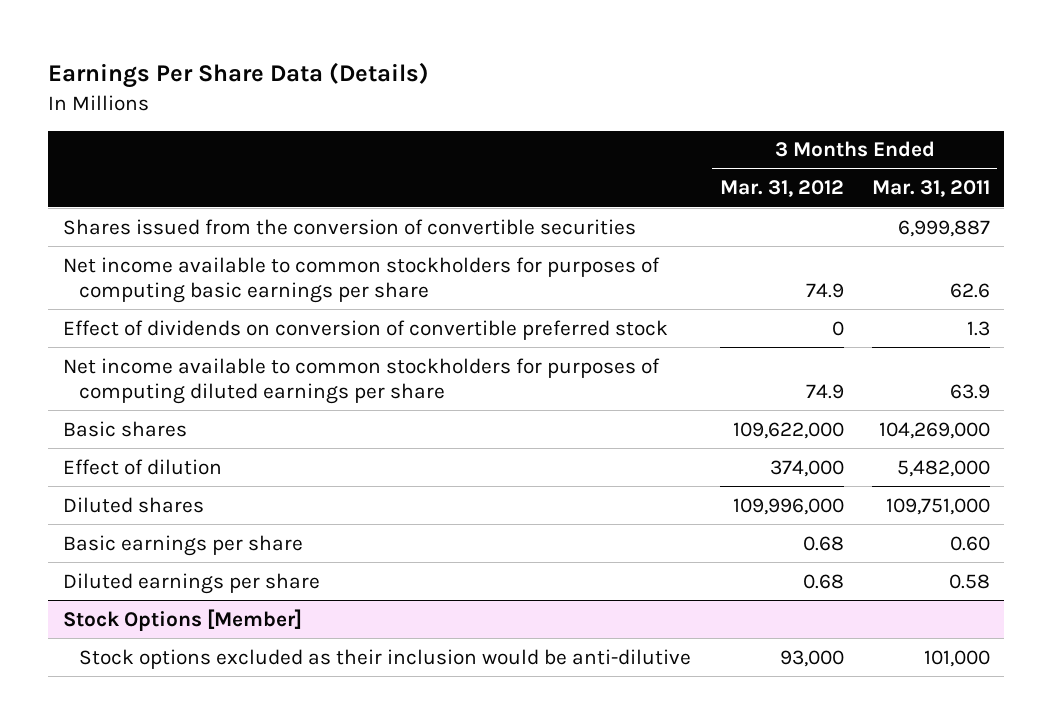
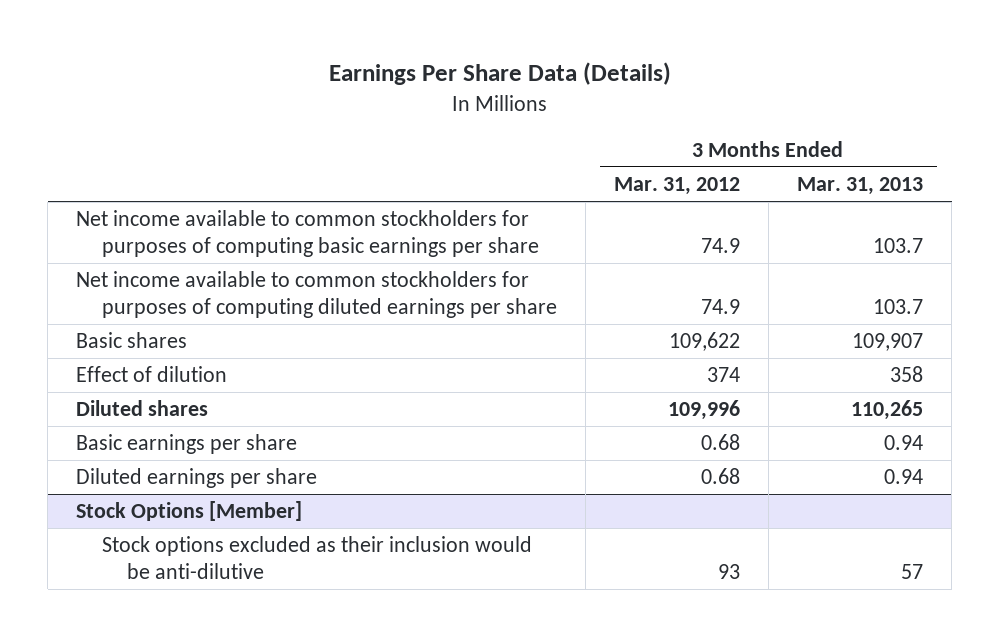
- | 3 Months Ended Mar. 31, 2012 | 3 Months Ended Mar. 31, 2011
+ | 3 Months Ended Mar. 31, 2012 | 3 Months Ended Mar. 31, 2013
- Shares issued from the conversion of convertible securities | | 6,999,887
- Effect of dividends on conversion of convertible preferred stock | 0 | 1.3
- Basic shares | 109,622,000 | 104,269,000
- Effect of dilution | 374,000 | 5,482,000
- Diluted shares | 109,996,000 | 109,751,000
+ Basic shares | 109,622 | 109,907
+ Effect of dilution | 374 | 358
+ Diluted shares | 109,996 | 110,265
@ Stock Options [Member]
- Stock options excluded as their inclusion would be anti-dilutive | 93,000 | 101,000
+ Stock options excluded as their inclusion would be anti-dilutive | 93 | 57

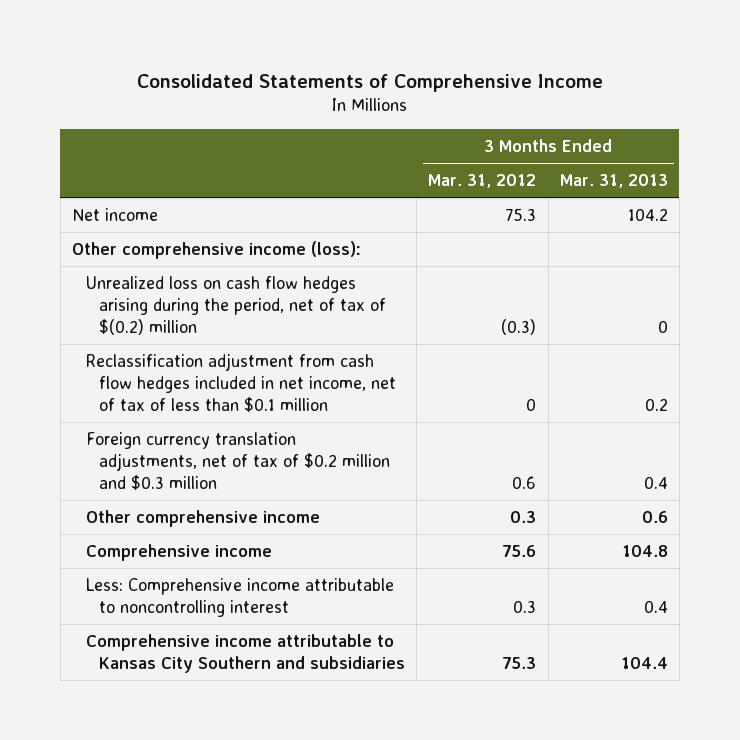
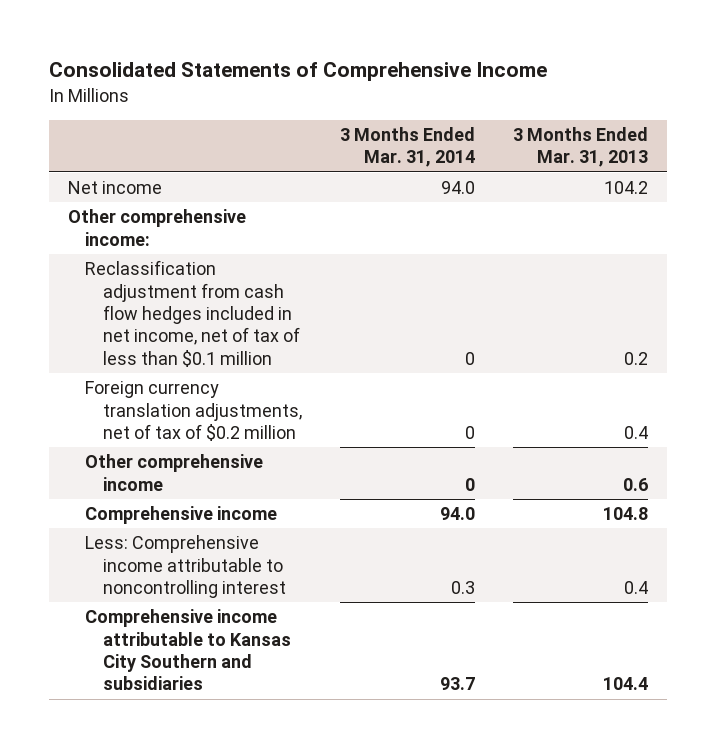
- | 3 Months Ended Mar. 31, 2012 | 3 Months Ended Mar. 31, 2013
+ | 3 Months Ended Mar. 31, 2014 | 3 Months Ended Mar. 31, 2013
- Other comprehensive income (loss):
- Unrealized loss on cash flow hedges arising during the period, net of tax of $(0.2) million | (0.3) | 0
+ Other comprehensive income:
- Foreign currency translation adjustments, net of tax of $0.2 million and $0.3 million | 0.6 | 0.4
+ Foreign currency translation adjustments, net of tax of $0.2 million | 0 | 0.4

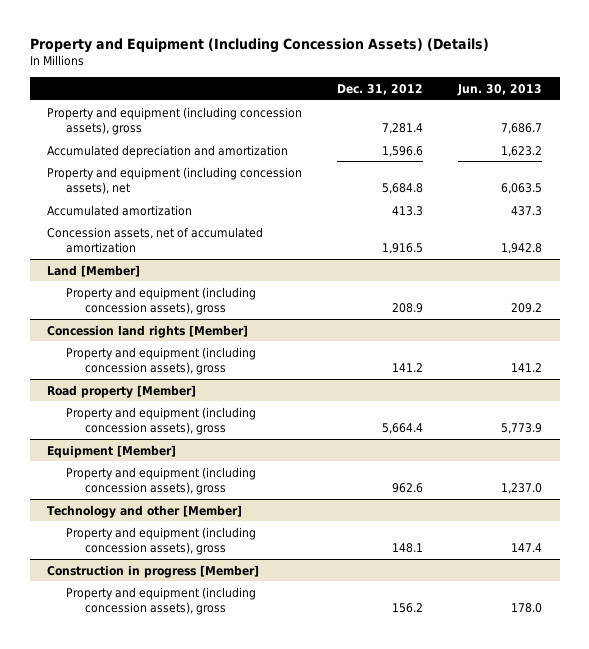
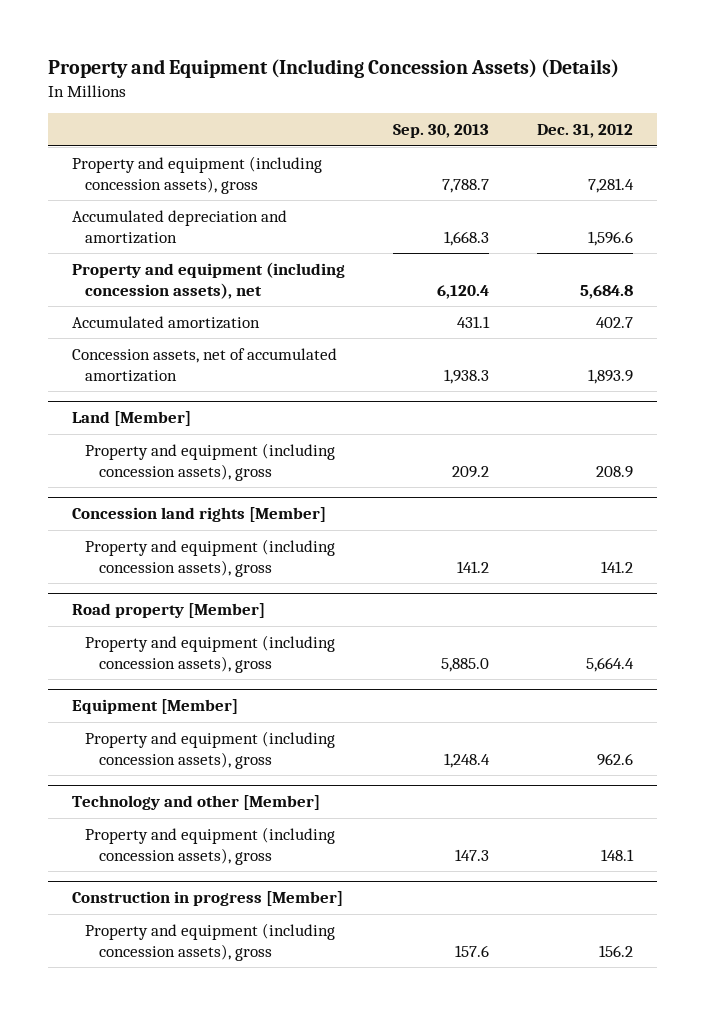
- | Dec. 31, 2012 | Jun. 30, 2013
+ | Sep. 30, 2013 | Dec. 31, 2012
- Accumulated amortization | 413.3 | 437.3
- Concession assets, net of accumulated amortization | 1,916.5 | 1,942.8
+ Accumulated amortization | 431.1 | 402.7
+ Concession assets, net of accumulated amortization | 1,938.3 | 1,893.9

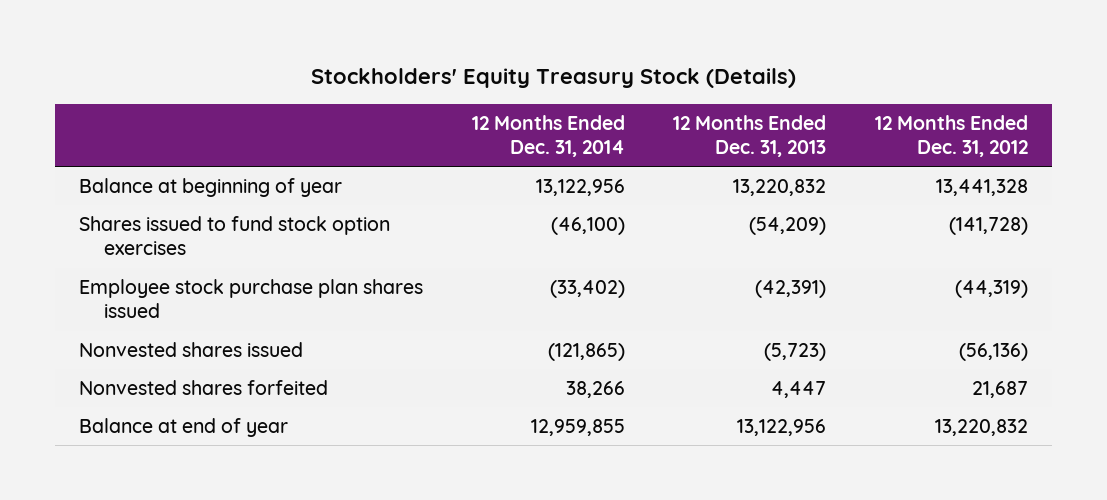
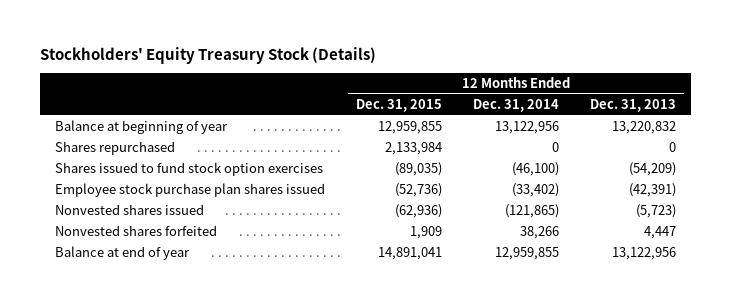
- | 12 Months Ended Dec. 31, 2014 | 12 Months Ended Dec. 31, 2013 | 12 Months Ended Dec. 31, 2012
+ | 12 Months Ended Dec. 31, 2015 | 12 Months Ended Dec. 31, 2014 | 12 Months Ended Dec. 31, 2013
+ Shares repurchased | 2,133,984 | 0 | 0

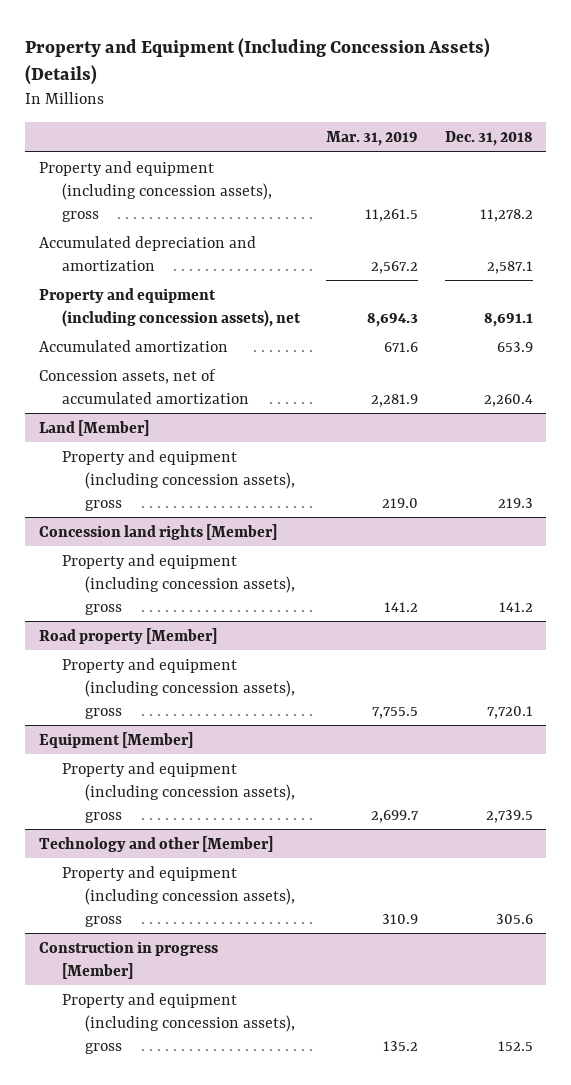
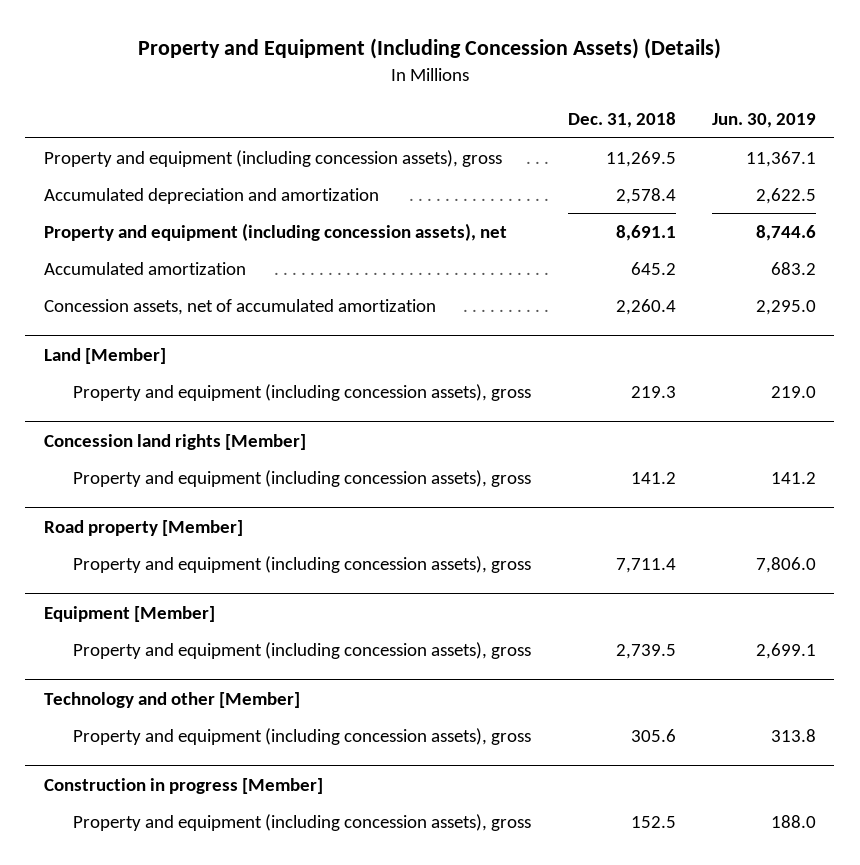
- | Mar. 31, 2019 | Dec. 31, 2018
+ | Dec. 31, 2018 | Jun. 30, 2019
- Property and equipment (including concession assets), gross | 11,261.5 | 11,278.2
- Accumulated depreciation and amortization | 2,567.2 | 2,587.1
+ Property and equipment (including concession assets), gross | 11,269.5 | 11,367.1
+ Accumulated depreciation and amortization | 2,578.4 | 2,622.5
- Accumulated amortization | 671.6 | 653.9
+ Accumulated amortization | 645.2 | 683.2
@ Road property [Member]
- Property and equipment (including concession assets), gross | 7,755.5 | 7,720.1
+ Property and equipment (including concession assets), gross | 7,711.4 | 7,806.0

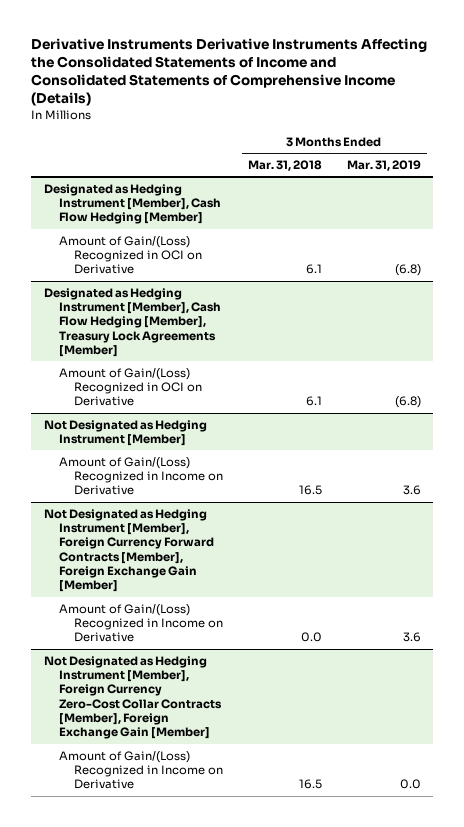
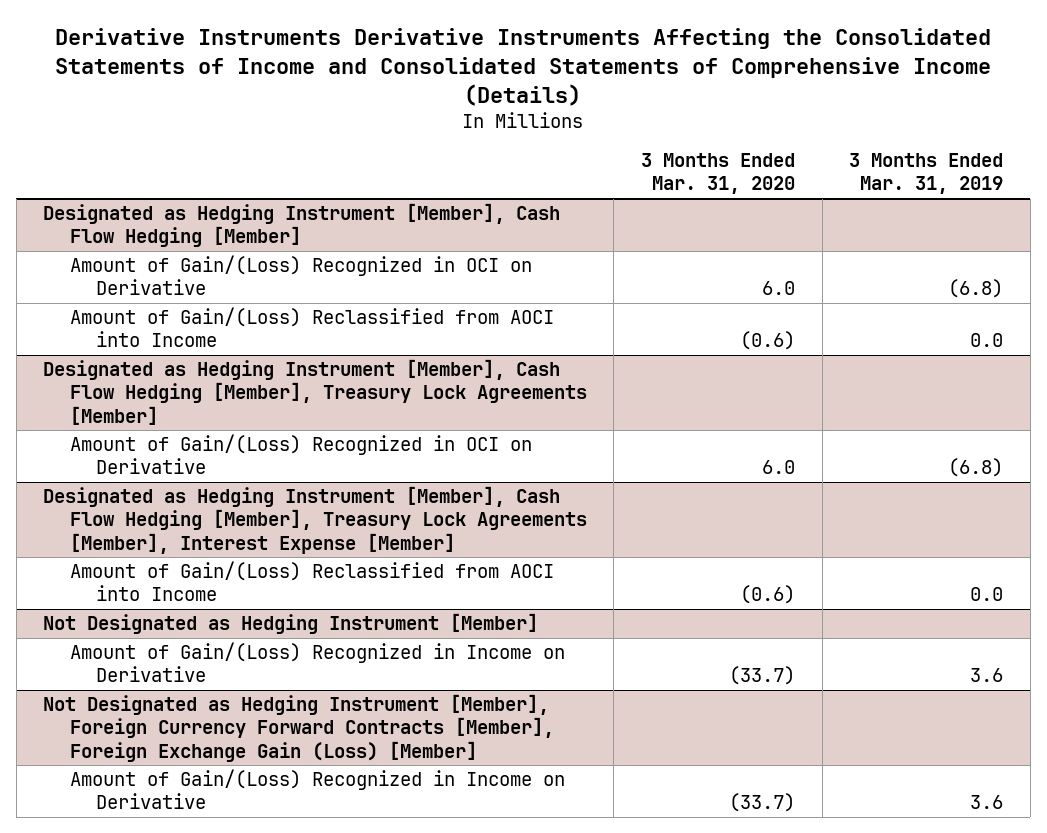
- | 3 Months Ended Mar. 31, 2018 | 3 Months Ended Mar. 31, 2019
+ | 3 Months Ended Mar. 31, 2020 | 3 Months Ended Mar. 31, 2019
@ Designated as Hedging Instrument [Member], Cash Flow Hedging [Member]
+ Amount of Gain/(Loss) Reclassified from AOCI into Income | (0.6) | 0.0
+ Designated as Hedging Instrument [Member], Cash Flow Hedging [Member], Treasury Lock Agreements [Member], Interest Expense [Member]
+ Amount of Gain/(Loss) Reclassified from AOCI into Income | (0.6) | 0.0
- Not Designated as Hedging Instrument [Member], Foreign Currency Forward Contracts [Member], Foreign Exchange Gain [Member]
+ Not Designated as Hedging Instrument [Member], Foreign Currency Forward Contracts [Member], Foreign Exchange Gain (Loss) [Member]
- Not Designated as Hedging Instrument [Member], Foreign Currency Zero-Cost Collar Contracts [Member], Foreign Exchange Gain [Member]
- Amount of Gain/(Loss) Recognized in Income on Derivative | 16.5 | 0.0

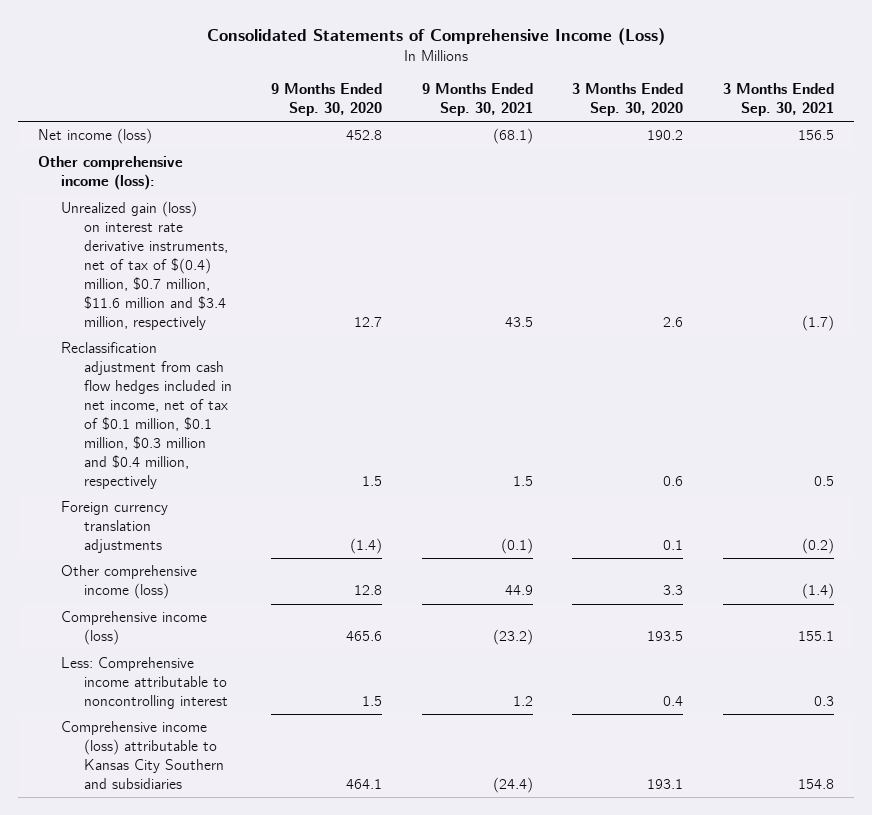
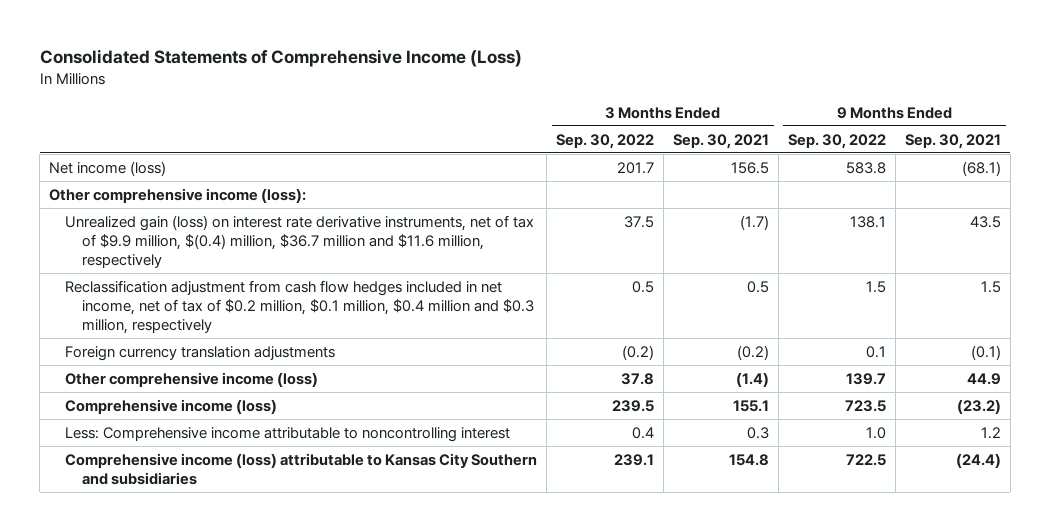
- | 9 Months Ended Sep. 30, 2020 | 9 Months Ended Sep. 30, 2021 | 3 Months Ended Sep. 30, 2020 | 3 Months Ended Sep. 30, 2021
+ | 3 Months Ended Sep. 30, 2022 | 3 Months Ended Sep. 30, 2021 | 9 Months Ended Sep. 30, 2022 | 9 Months Ended Sep. 30, 2021
- Unrealized gain (loss) on interest rate derivative instruments, net of tax of $(0.4) million, $0.7 million, $11.6 million and $3.4 million, respectively | 12.7 | 43.5 | 2.6 | (1.7)
- Reclassification adjustment from cash flow hedges included in net income, net of tax of $0.1 million, $0.1 million, $0.3 million and $0.4 million, respectively | 1.5 | 1.5 | 0.6 | 0.5
+ Unrealized gain (loss) on interest rate derivative instruments, net of tax of $9.9 million, $(0.4) million, $36.7 million and $11.6 million, respectively | 37.5 | (1.7) | 138.1 | 43.5
+ Reclassification adjustment from cash flow hedges included in net income, net of tax of $0.2 million, $0.1 million, $0.4 million and $0.3 million, respectively | 0.5 | 0.5 | 1.5 | 1.5

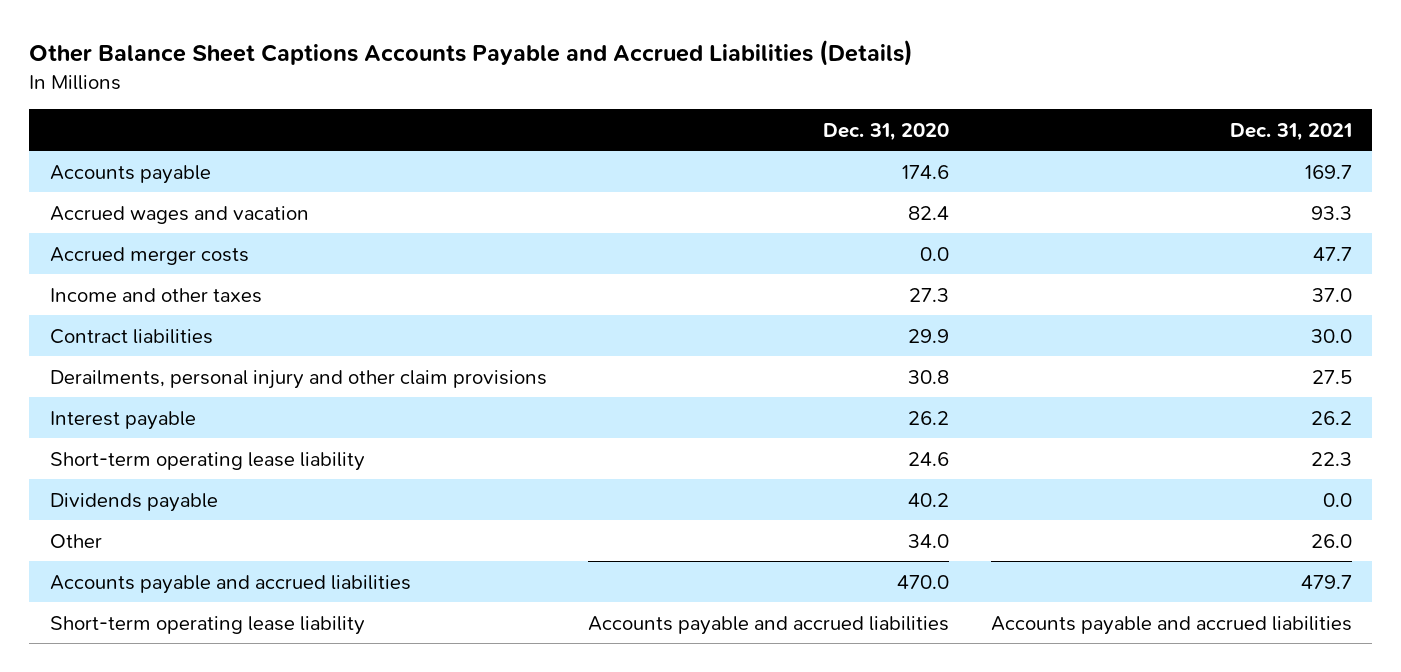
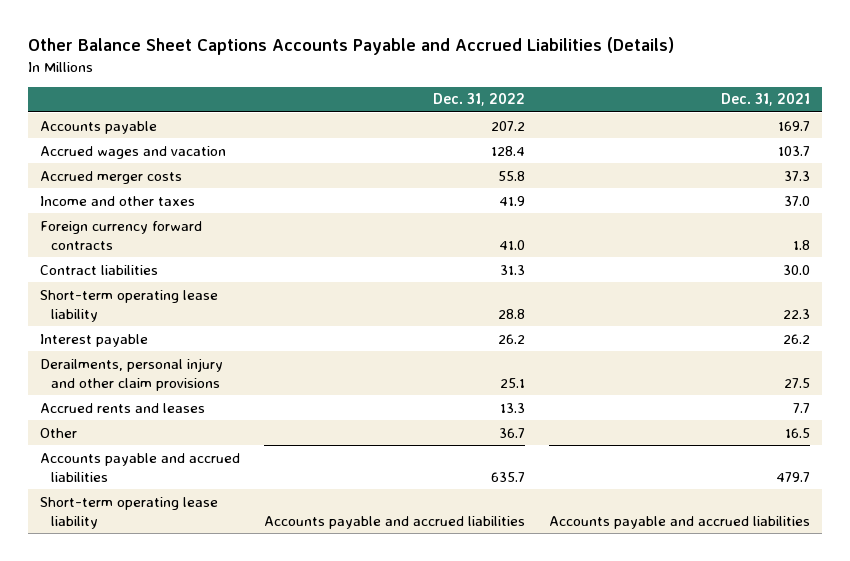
- | Dec. 31, 2020 | Dec. 31, 2021
+ | Dec. 31, 2022 | Dec. 31, 2021
- Accrued wages and vacation | 82.4 | 93.3
- Accrued merger costs | 0.0 | 47.7
+ Accrued wages and vacation | 128.4 | 103.7
+ Accrued merger costs | 55.8 | 37.3
+ Foreign currency forward contracts | 41.0 | 1.8
- Dividends payable | 40.2 | 0.0
- Other | 34.0 | 26.0
moved down: Interest payable | 26.2 | 26.2
moved down: Derailments, personal injury and other claim provisions | 25.1 | 27.5
+ Accrued rents and leases | 13.3 | 7.7
+ Other | 36.7 | 16.5

